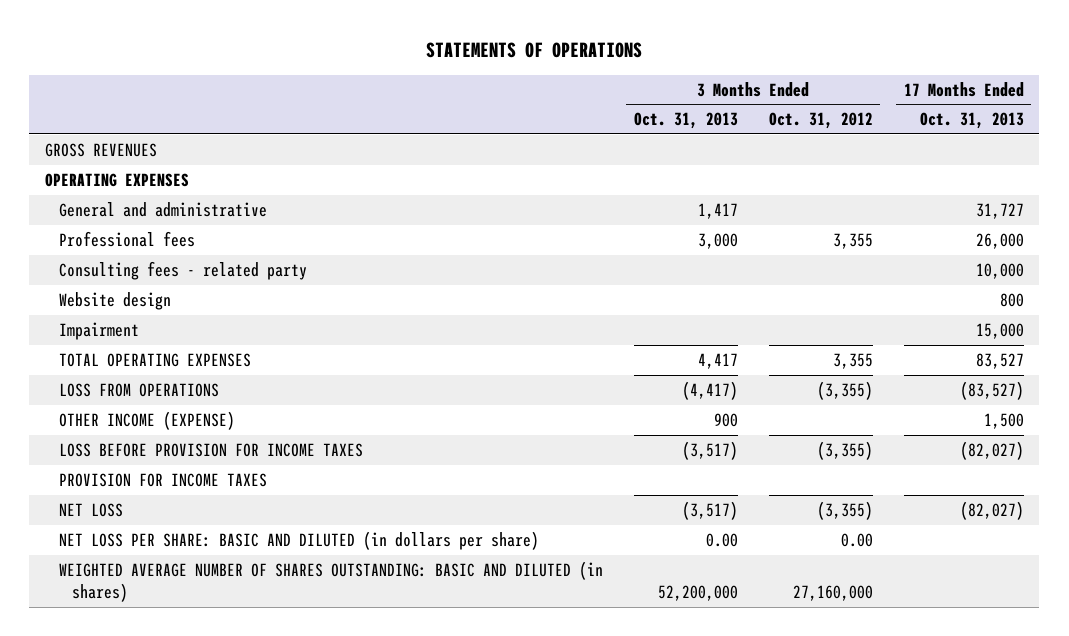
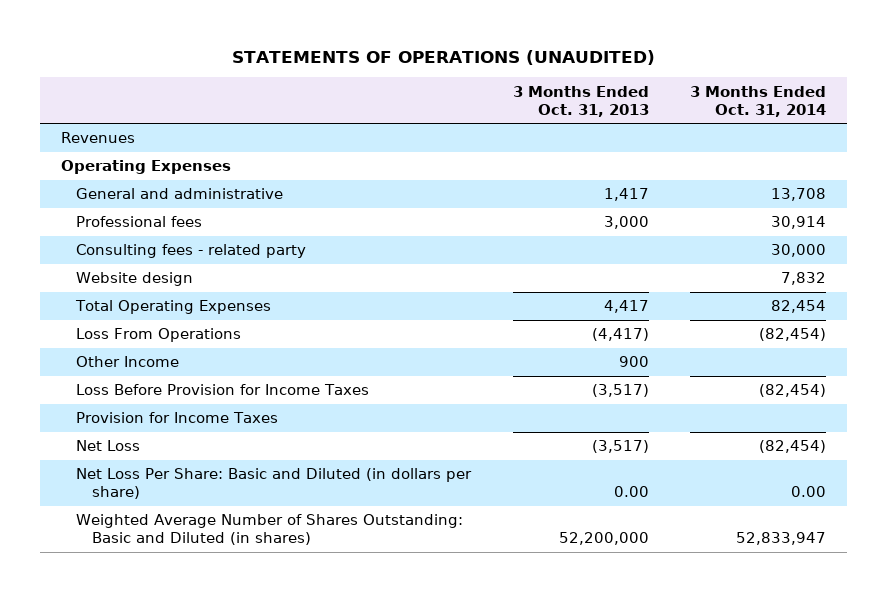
- STATEMENTS OF OPERATIONS
+ STATEMENTS OF OPERATIONS (UNAUDITED)
- | 3 Months Ended Oct. 31, 2013 | 3 Months Ended Oct. 31, 2012 | 17 Months Ended Oct. 31, 2013
+ | 3 Months Ended Oct. 31, 2013 | 3 Months Ended Oct. 31, 2014
- GROSS REVENUES
- OPERATING EXPENSES
+ Revenues
+ Operating Expenses
- Impairment | | | 15,000
- TOTAL OPERATING EXPENSES | 4,417 | 3,355 | 83,527
- LOSS FROM OPERATIONS | (4,417) | (3,355) | (83,527)
- OTHER INCOME (EXPENSE) | 900 | | 1,500
- LOSS BEFORE PROVISION FOR INCOME TAXES | (3,517) | (3,355) | (82,027)
- PROVISION FOR INCOME TAXES
- NET LOSS | (3,517) | (3,355) | (82,027)
- NET LOSS PER SHARE: BASIC AND DILUTED (in dollars per share) | 0.00 | 0.00 |
- WEIGHTED AVERAGE NUMBER OF SHARES OUTSTANDING: BASIC AND DILUTED (in shares) | 52,200,000 | 27,160,000 |
+ Total Operating Expenses | 4,417 | 82,454
+ Loss From Operations | (4,417) | (82,454)
+ Other Income | 900 |
+ Loss Before Provision for Income Taxes | (3,517) | (82,454)
+ Provision for Income Taxes
+ Net Loss | (3,517) | (82,454)
+ Net Loss Per Share: Basic and Diluted (in dollars per share) | 0.00 | 0.00
+ Weighted Average Number of Shares Outstanding: Basic and Diluted (in shares) | 52,200,000 | 52,833,947

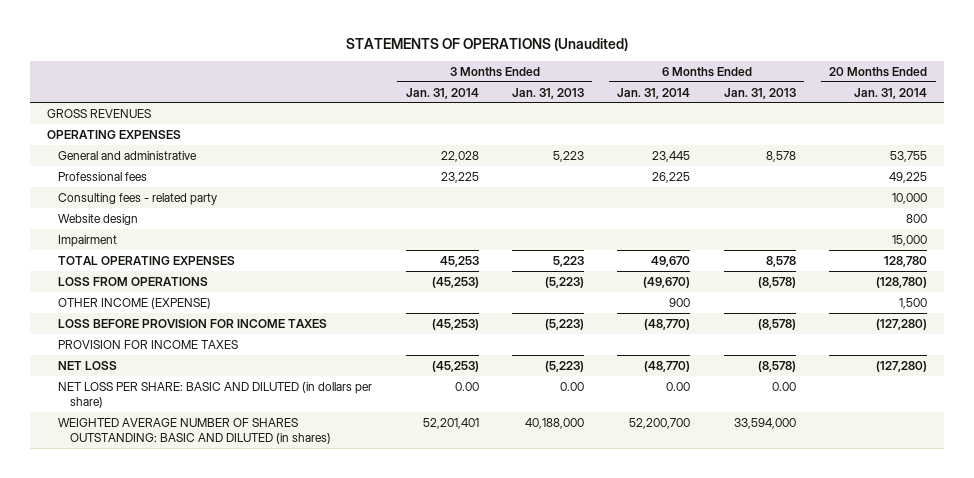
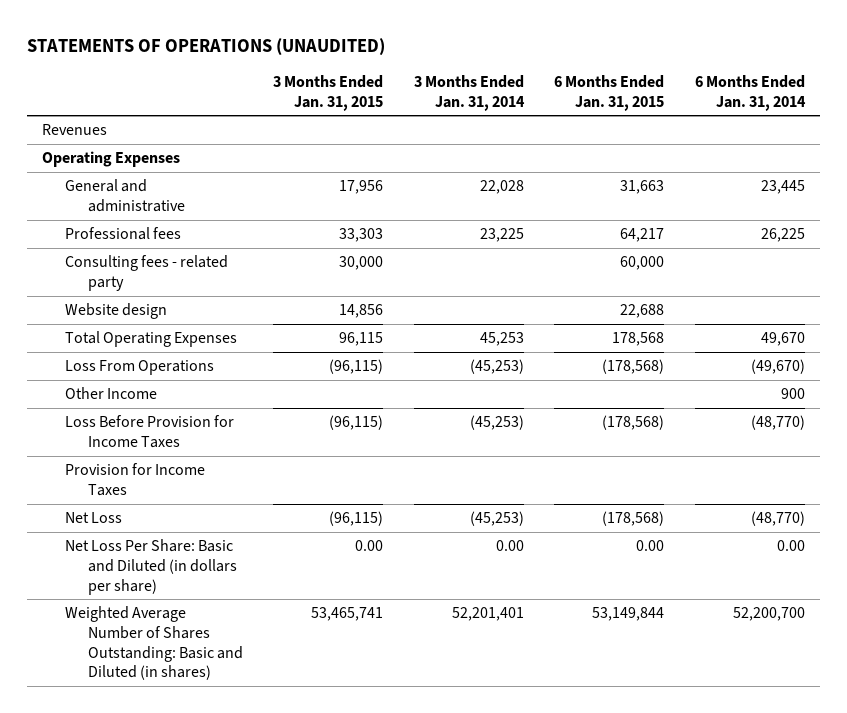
- STATEMENTS OF OPERATIONS (Unaudited)
+ STATEMENTS OF OPERATIONS (UNAUDITED)
- | 3 Months Ended Jan. 31, 2014 | 3 Months Ended Jan. 31, 2013 | 6 Months Ended Jan. 31, 2014 | 6 Months Ended Jan. 31, 2013 | 20 Months Ended Jan. 31, 2014
+ | 3 Months Ended Jan. 31, 2015 | 3 Months Ended Jan. 31, 2014 | 6 Months Ended Jan. 31, 2015 | 6 Months Ended Jan. 31, 2014
- GROSS REVENUES
- OPERATING EXPENSES
+ Revenues
+ Operating Expenses
- Impairment | | | | | 15,000
- TOTAL OPERATING EXPENSES | 45,253 | 5,223 | 49,670 | 8,578 | 128,780
- LOSS FROM OPERATIONS | (45,253) | (5,223) | (49,670) | (8,578) | (128,780)
- OTHER INCOME (EXPENSE) | | | 900 | | 1,500
- LOSS BEFORE PROVISION FOR INCOME TAXES | (45,253) | (5,223) | (48,770) | (8,578) | (127,280)
- PROVISION FOR INCOME TAXES
- NET LOSS | (45,253) | (5,223) | (48,770) | (8,578) | (127,280)
- NET LOSS PER SHARE: BASIC AND DILUTED (in dollars per share) | 0.00 | 0.00 | 0.00 | 0.00 |
- WEIGHTED AVERAGE NUMBER OF SHARES OUTSTANDING: BASIC AND DILUTED (in shares) | 52,201,401 | 40,188,000 | 52,200,700 | 33,594,000 |
+ Total Operating Expenses | 96,115 | 45,253 | 178,568 | 49,670
+ Loss From Operations | (96,115) | (45,253) | (178,568) | (49,670)
+ Other Income | | | | 900
+ Loss Before Provision for Income Taxes | (96,115) | (45,253) | (178,568) | (48,770)
+ Provision for Income Taxes
+ Net Loss | (96,115) | (45,253) | (178,568) | (48,770)
+ Net Loss Per Share: Basic and Diluted (in dollars per share) | 0.00 | 0.00 | 0.00 | 0.00
+ Weighted Average Number of Shares Outstanding: Basic and Diluted (in shares) | 53,465,741 | 52,201,401 | 53,149,844 | 52,200,700

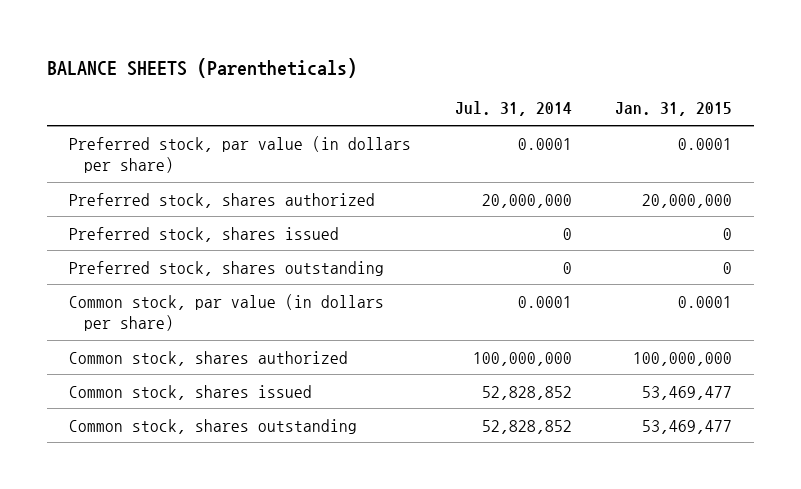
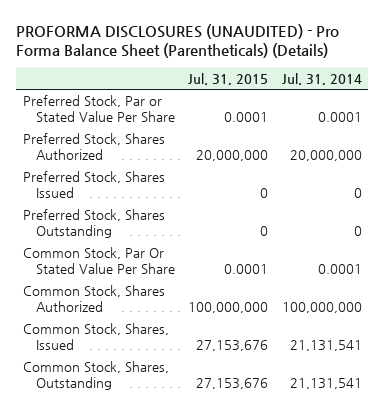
- BALANCE SHEETS (Parentheticals)
+ PROFORMA DISCLOSURES (UNAUDITED) - Pro Forma Balance Sheet (Parentheticals) (Details)
- | Jul. 31, 2014 | Jan. 31, 2015
+ | Jul. 31, 2015 | Jul. 31, 2014
- Preferred stock, par value (in dollars per share) | 0.0001 | 0.0001
- Preferred stock, shares authorized | 20,000,000 | 20,000,000
- Preferred stock, shares issued | 0 | 0
- Preferred stock, shares outstanding | 0 | 0
- Common stock, par value (in dollars per share) | 0.0001 | 0.0001
- Common stock, shares authorized | 100,000,000 | 100,000,000
- Common stock, shares issued | 52,828,852 | 53,469,477
- Common stock, shares outstanding | 52,828,852 | 53,469,477
+ Preferred Stock, Par or Stated Value Per Share | 0.0001 | 0.0001
+ Preferred Stock, Shares Authorized | 20,000,000 | 20,000,000
+ Preferred Stock, Shares Issued | 0 | 0
+ Preferred Stock, Shares Outstanding | 0 | 0
+ Common Stock, Par Or Stated Value Per Share | 0.0001 | 0.0001
+ Common Stock, Shares Authorized | 100,000,000 | 100,000,000
+ Common Stock, Shares, Issued | 27,153,676 | 21,131,541
+ Common Stock, Shares, Outstanding | 27,153,676 | 21,131,541

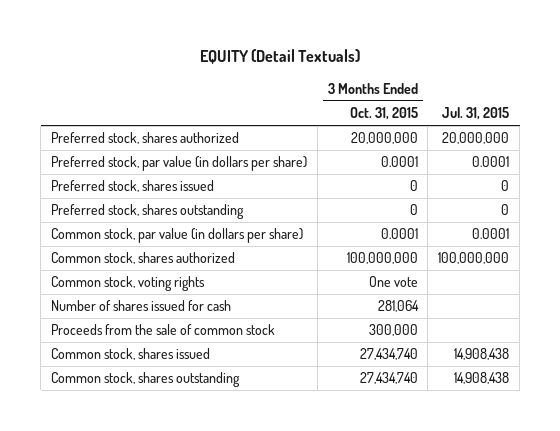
- PROFORMA DISCLOSURES (UNAUDITED) - Pro Forma Balance Sheet (Parentheticals) (Details)
+ EQUITY (Detail Textuals)
- | Jul. 31, 2015 | Jul. 31, 2014
+ | 3 Months Ended Oct. 31, 2015 | Jul. 31, 2015
- Preferred Stock, Par or Stated Value Per Share | 0.0001 | 0.0001
- Preferred Stock, Shares Authorized | 20,000,000 | 20,000,000
- Preferred Stock, Shares Issued | 0 | 0
- Preferred Stock, Shares Outstanding | 0 | 0
- Common Stock, Par Or Stated Value Per Share | 0.0001 | 0.0001
- Common Stock, Shares Authorized | 100,000,000 | 100,000,000
- Common Stock, Shares, Issued | 27,153,676 | 21,131,541
- Common Stock, Shares, Outstanding | 27,153,676 | 21,131,541
+ Preferred stock, shares authorized | 20,000,000 | 20,000,000
+ Preferred stock, par value (in dollars per share) | 0.0001 | 0.0001
+ Preferred stock, shares issued | 0 | 0
+ Preferred stock, shares outstanding | 0 | 0
+ Common stock, par value (in dollars per share) | 0.0001 | 0.0001
+ Common stock, shares authorized | 100,000,000 | 100,000,000
+ Common stock, voting rights | One vote |
+ Number of shares issued for cash | 281,064 |
+ Proceeds from the sale of common stock | 300,000 |
+ Common stock, shares issued | 27,434,740 | 14,908,438
+ Common stock, shares outstanding | 27,434,740 | 14,908,438

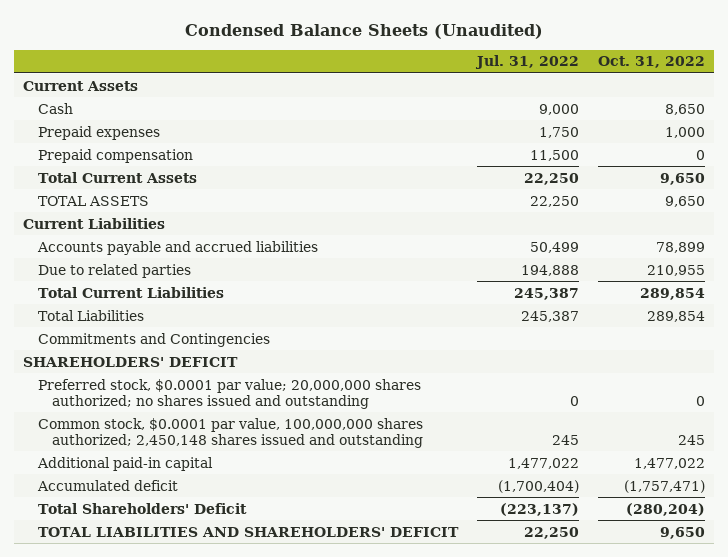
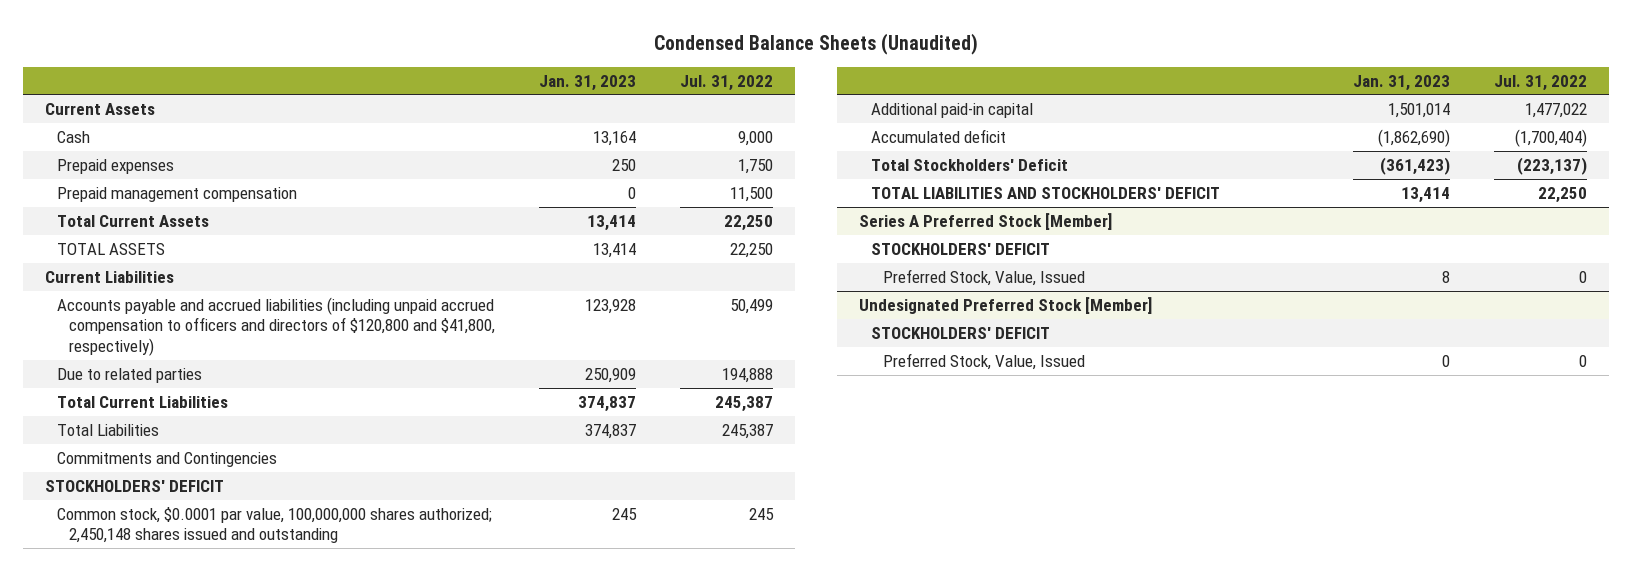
- | Jul. 31, 2022 | Oct. 31, 2022
+ | Jan. 31, 2023 | Jul. 31, 2022
- Prepaid compensation | 11,500 | 0
+ Prepaid management compensation | 0 | 11,500
- Accounts payable and accrued liabilities | 50,499 | 78,899
+ Accounts payable and accrued liabilities (including unpaid accrued compensation to officers and directors of $120,800 and $41,800, respectively) | 123,928 | 50,499
- SHAREHOLDERS' DEFICIT
- Preferred stock, $0.0001 par value; 20,000,000 shares authorized; no shares issued and outstanding | 0 | 0
+ STOCKHOLDERS' DEFICIT
- Total Shareholders' Deficit | (223,137) | (280,204)
- TOTAL LIABILITIES AND SHAREHOLDERS' DEFICIT | 22,250 | 9,650
+ Total Stockholders' Deficit | (361,423) | (223,137)
+ TOTAL LIABILITIES AND STOCKHOLDERS' DEFICIT | 13,414 | 22,250
+ Series A Preferred Stock [Member]
+ STOCKHOLDERS' DEFICIT
+ Preferred Stock, Value, Issued | 8 | 0
+ Undesignated Preferred Stock [Member]
+ STOCKHOLDERS' DEFICIT
+ Preferred Stock, Value, Issued | 0 | 0

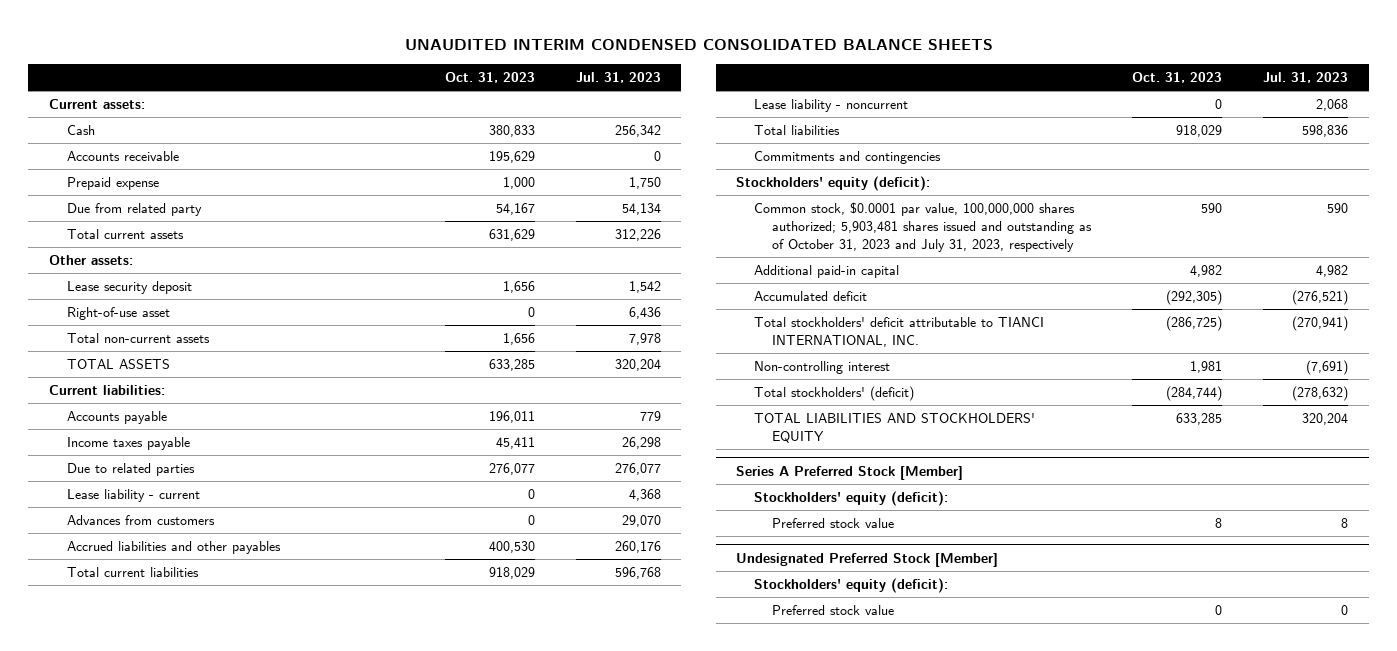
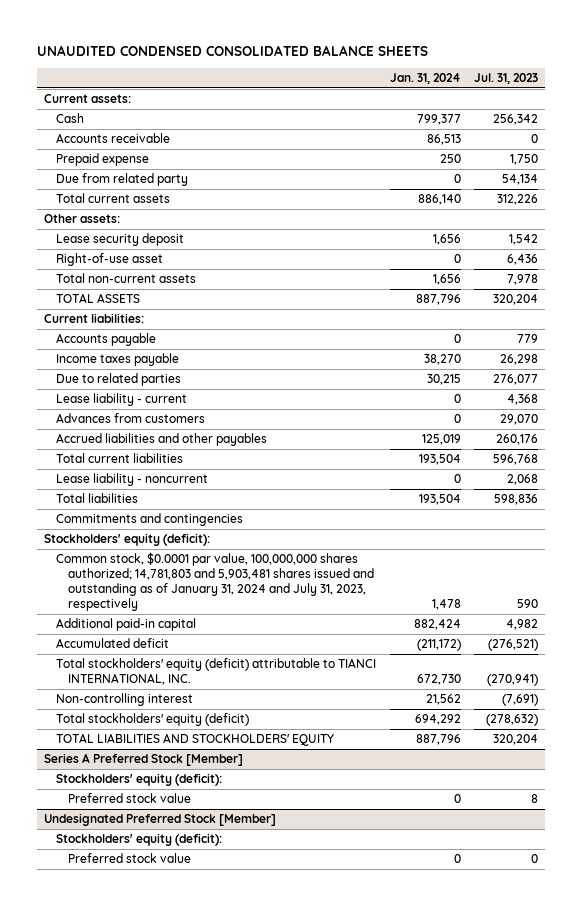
- UNAUDITED INTERIM CONDENSED CONSOLIDATED BALANCE SHEETS
+ UNAUDITED CONDENSED CONSOLIDATED BALANCE SHEETS
- | Oct. 31, 2023 | Jul. 31, 2023
+ | Jan. 31, 2024 | Jul. 31, 2023
- Common stock, $0.0001 par value, 100,000,000 shares authorized; 5,903,481 shares issued and outstanding as of October 31, 2023 and July 31, 2023, respectively | 590 | 590
+ Common stock, $0.0001 par value, 100,000,000 shares authorized; 14,781,803 and 5,903,481 shares issued and outstanding as of January 31, 2024 and July 31, 2023, respectively | 1,478 | 590
- Total stockholders' deficit attributable to TIANCI INTERNATIONAL, INC. | (286,725) | (270,941)
+ Total stockholders' equity (deficit) attributable to TIANCI INTERNATIONAL, INC. | 672,730 | (270,941)
- Total stockholders' (deficit) | (284,744) | (278,632)
+ Total stockholders' equity (deficit) | 694,292 | (278,632)

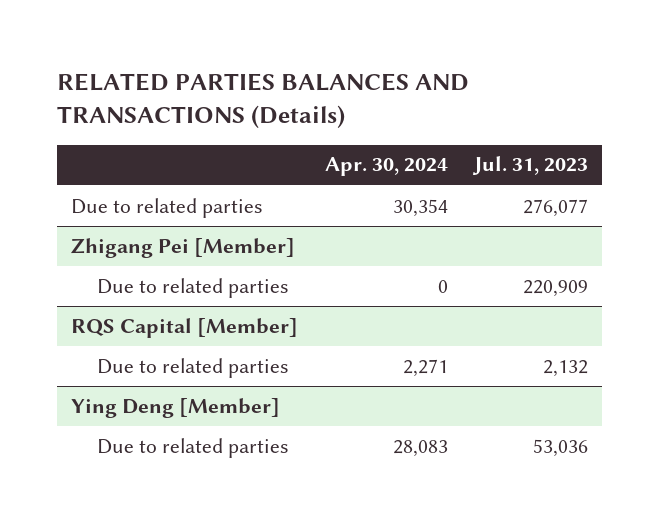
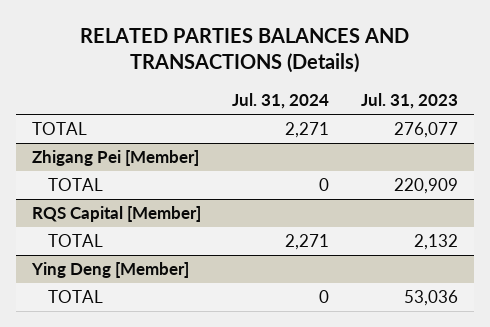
- | Apr. 30, 2024 | Jul. 31, 2023
+ | Jul. 31, 2024 | Jul. 31, 2023
- Due to related parties | 30,354 | 276,077
+ TOTAL | 2,271 | 276,077
@ Zhigang Pei [Member]
- Due to related parties | 0 | 220,909
+ TOTAL | 0 | 220,909
@ RQS Capital [Member]
- Due to related parties | 2,271 | 2,132
+ TOTAL | 2,271 | 2,132
@ Ying Deng [Member]
- Due to related parties | 28,083 | 53,036
+ TOTAL | 0 | 53,036

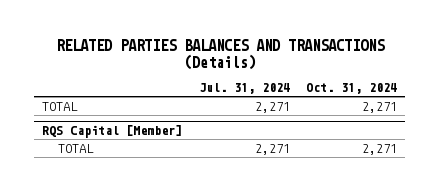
- | Jul. 31, 2024 | Jul. 31, 2023
+ | Jul. 31, 2024 | Oct. 31, 2024
- Zhigang Pei [Member]
- TOTAL | 0 | 220,909
- Ying Deng [Member]
- TOTAL | 0 | 53,036

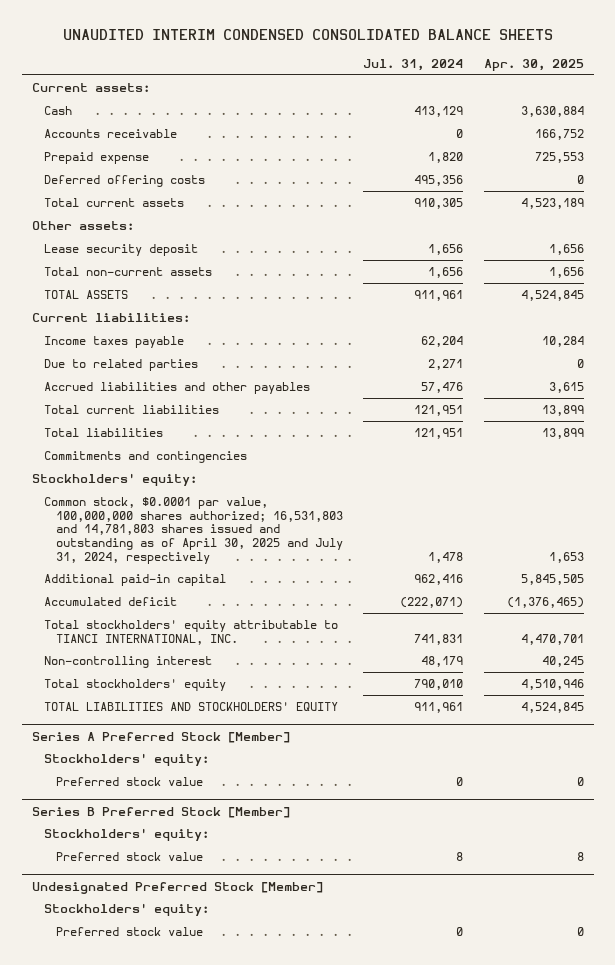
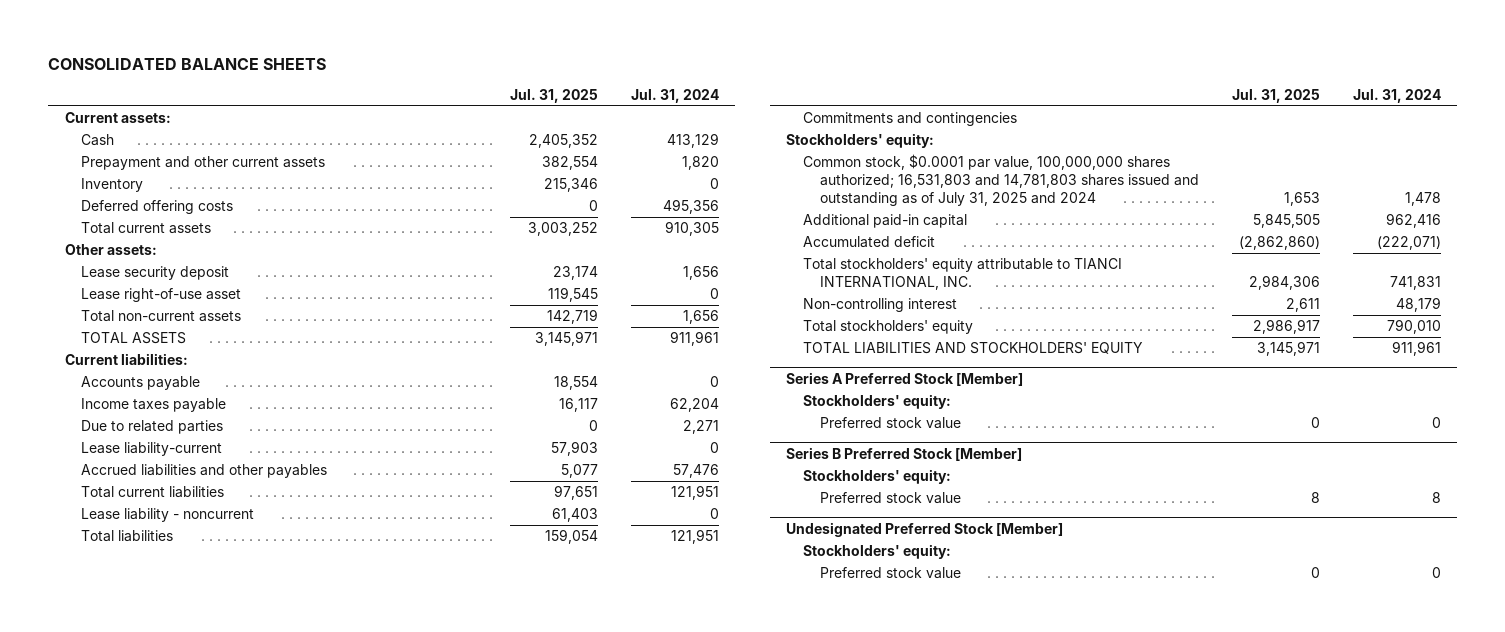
- UNAUDITED INTERIM CONDENSED CONSOLIDATED BALANCE SHEETS
+ CONSOLIDATED BALANCE SHEETS
- | Jul. 31, 2024 | Apr. 30, 2025
+ | Jul. 31, 2025 | Jul. 31, 2024
- Accounts receivable | 0 | 166,752
- Prepaid expense | 1,820 | 725,553
+ Prepayment and other current assets | 382,554 | 1,820
+ Inventory | 215,346 | 0
+ Lease right-of-use asset | 119,545 | 0
+ Accounts payable | 18,554 | 0
+ Lease liability-current | 57,903 | 0
+ Lease liability - noncurrent | 61,403 | 0
- Common stock, $0.0001 par value, 100,000,000 shares authorized; 16,531,803 and 14,781,803 shares issued and outstanding as of April 30, 2025 and July 31, 2024, respectively | 1,478 | 1,653
+ Common stock, $0.0001 par value, 100,000,000 shares authorized; 16,531,803 and 14,781,803 shares issued and outstanding as of July 31, 2025 and 2024 | 1,653 | 1,478

